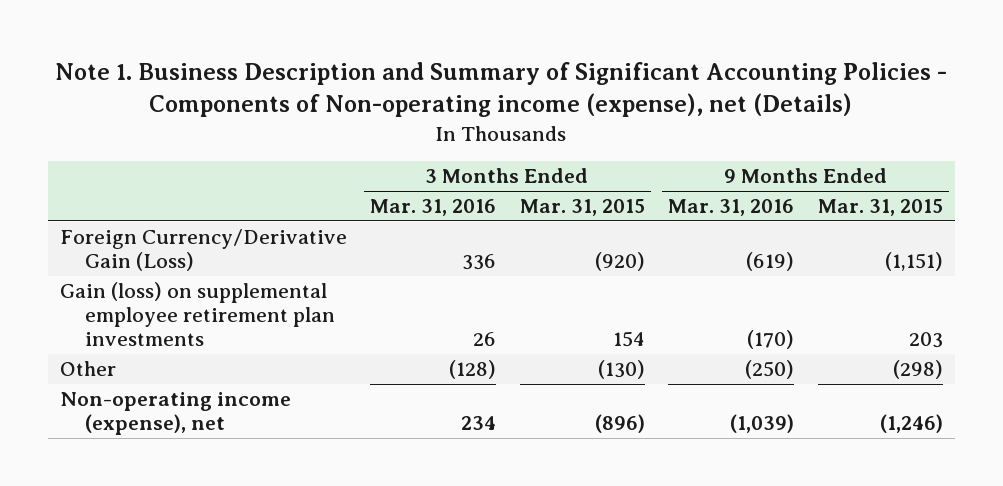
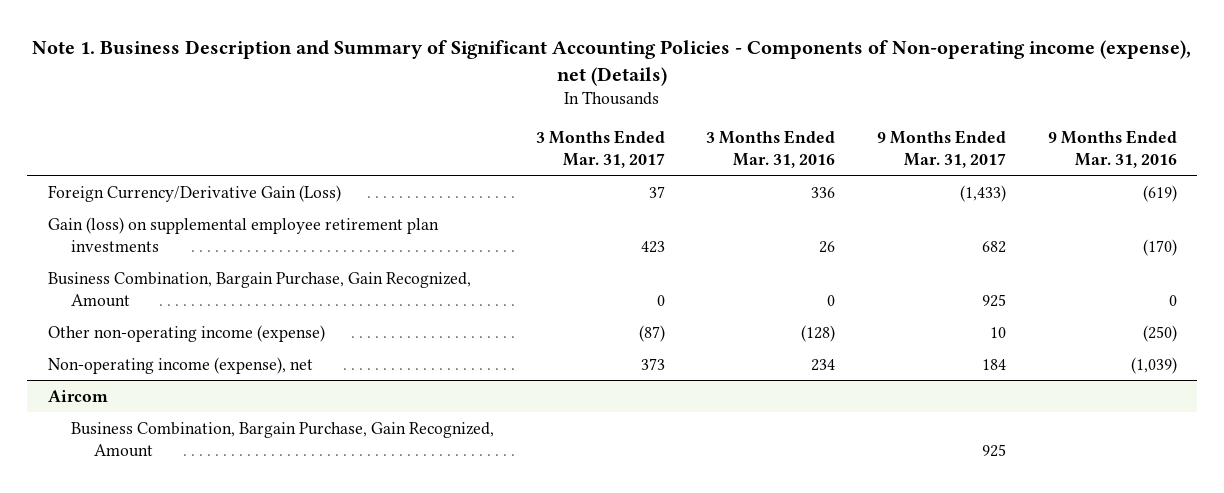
- | 3 Months Ended Mar. 31, 2016 | 3 Months Ended Mar. 31, 2015 | 9 Months Ended Mar. 31, 2016 | 9 Months Ended Mar. 31, 2015
+ | 3 Months Ended Mar. 31, 2017 | 3 Months Ended Mar. 31, 2016 | 9 Months Ended Mar. 31, 2017 | 9 Months Ended Mar. 31, 2016
- Other | (128) | (130) | (250) | (298)
+ Business Combination, Bargain Purchase, Gain Recognized, Amount | 0 | 0 | 925 | 0
+ Other non-operating income (expense) | (87) | (128) | 10 | (250)
+ Aircom
+ Business Combination, Bargain Purchase, Gain Recognized, Amount | | | 925 |

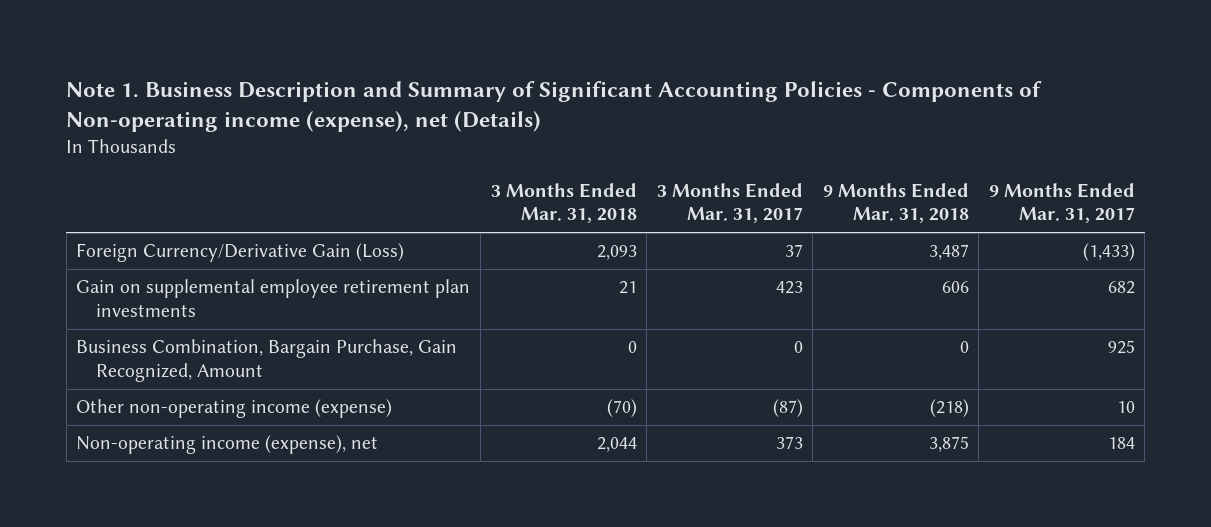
- | 3 Months Ended Mar. 31, 2017 | 3 Months Ended Mar. 31, 2016 | 9 Months Ended Mar. 31, 2017 | 9 Months Ended Mar. 31, 2016
+ | 3 Months Ended Mar. 31, 2018 | 3 Months Ended Mar. 31, 2017 | 9 Months Ended Mar. 31, 2018 | 9 Months Ended Mar. 31, 2017
- Gain (loss) on supplemental employee retirement plan investments | 423 | 26 | 682 | (170)
+ Gain on supplemental employee retirement plan investments | 21 | 423 | 606 | 682
- Aircom
- Business Combination, Bargain Purchase, Gain Recognized, Amount | | | 925 |

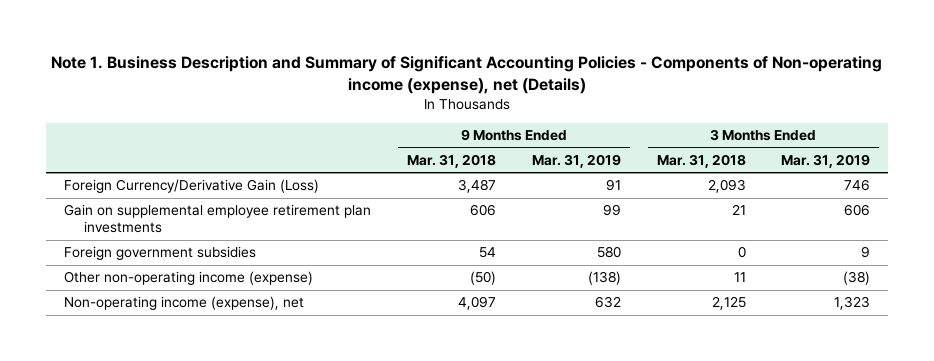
- | 3 Months Ended Mar. 31, 2018 | 3 Months Ended Mar. 31, 2017 | 9 Months Ended Mar. 31, 2018 | 9 Months Ended Mar. 31, 2017
+ | 9 Months Ended Mar. 31, 2018 | 9 Months Ended Mar. 31, 2019 | 3 Months Ended Mar. 31, 2018 | 3 Months Ended Mar. 31, 2019
- Business Combination, Bargain Purchase, Gain Recognized, Amount | 0 | 0 | 0 | 925
- Other non-operating income (expense) | (70) | (87) | (218) | 10
- Non-operating income (expense), net | 2,044 | 373 | 3,875 | 184
+ Foreign government subsidies | 54 | 580 | 0 | 9
+ Other non-operating income (expense) | (50) | (138) | 11 | (38)
+ Non-operating income (expense), net | 4,097 | 632 | 2,125 | 1,323

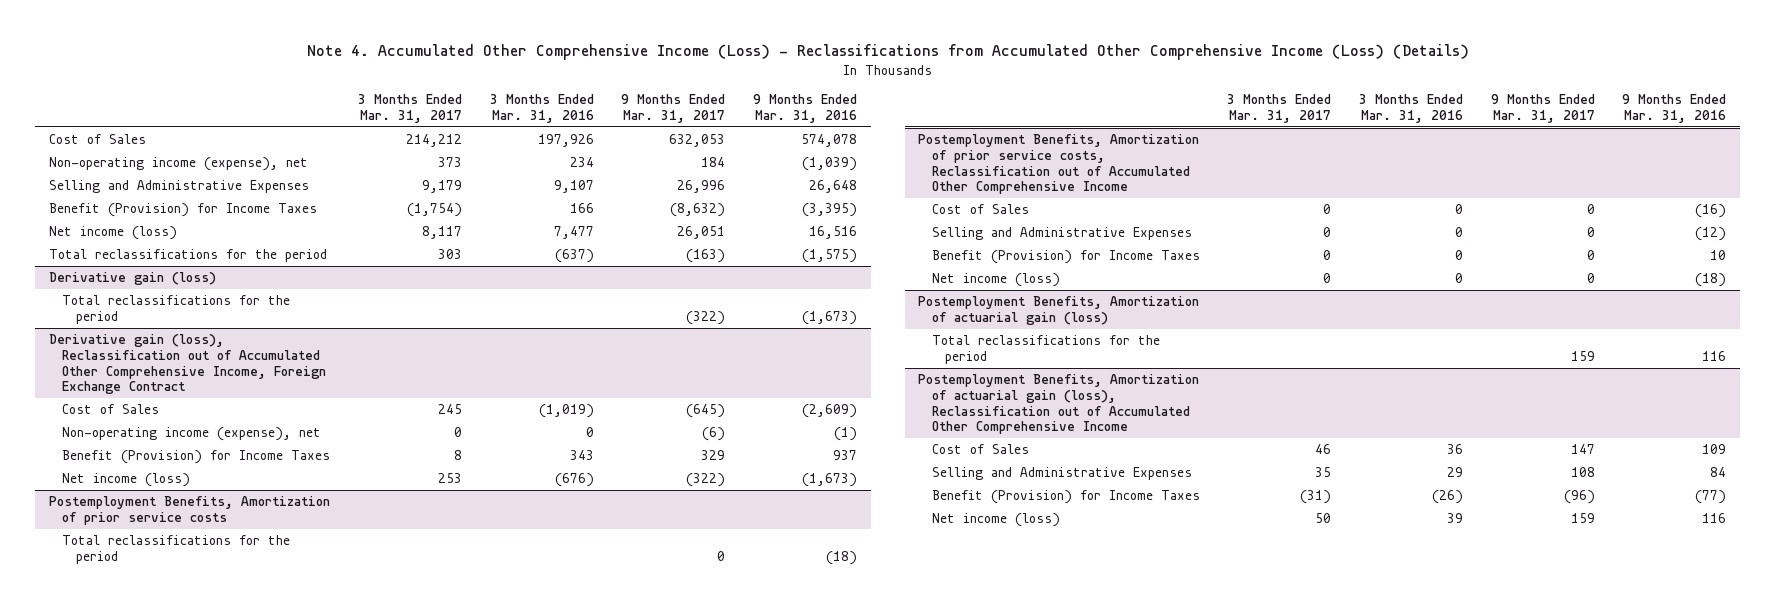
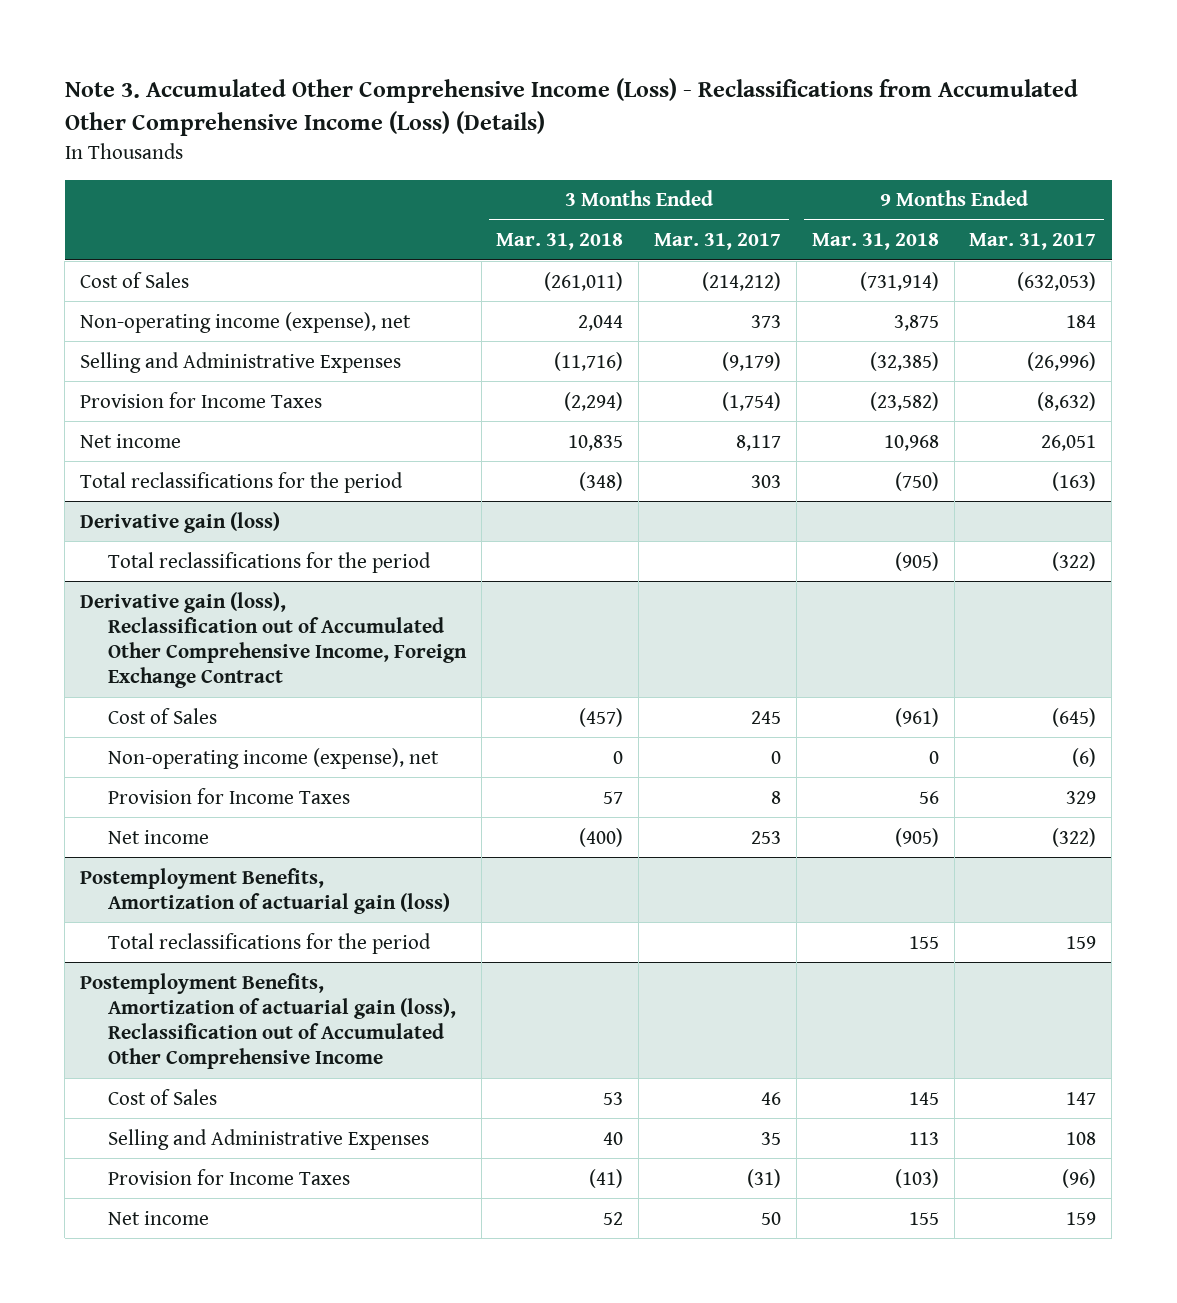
- Note 4. Accumulated Other Comprehensive Income (Loss) - Reclassifications from Accumulated Other Comprehensive Income (Loss) (Details)
+ Note 3. Accumulated Other Comprehensive Income (Loss) - Reclassifications from Accumulated Other Comprehensive Income (Loss) (Details)
- | 3 Months Ended Mar. 31, 2017 | 3 Months Ended Mar. 31, 2016 | 9 Months Ended Mar. 31, 2017 | 9 Months Ended Mar. 31, 2016
+ | 3 Months Ended Mar. 31, 2018 | 3 Months Ended Mar. 31, 2017 | 9 Months Ended Mar. 31, 2018 | 9 Months Ended Mar. 31, 2017
- Cost of Sales | 214,212 | 197,926 | 632,053 | 574,078
+ Cost of Sales | (261,011) | (214,212) | (731,914) | (632,053)
- Selling and Administrative Expenses | 9,179 | 9,107 | 26,996 | 26,648
- Benefit (Provision) for Income Taxes | (1,754) | 166 | (8,632) | (3,395)
- Net income (loss) | 8,117 | 7,477 | 26,051 | 16,516
+ Selling and Administrative Expenses | (11,716) | (9,179) | (32,385) | (26,996)
+ Provision for Income Taxes | (2,294) | (1,754) | (23,582) | (8,632)
+ Net income | 10,835 | 8,117 | 10,968 | 26,051
@ Derivative gain (loss), Reclassification out of Accumulated Other Comprehensive Income, Foreign Exchange Contract
- Benefit (Provision) for Income Taxes | 8 | 343 | 329 | 937
- Net income (loss) | 253 | (676) | (322) | (1,673)
- Postemployment Benefits, Amortization of prior service costs
- Total reclassifications for the period | | | 0 | (18)
- Postemployment Benefits, Amortization of prior service costs, Reclassification out of Accumulated Other Comprehensive Income
- Cost of Sales | 0 | 0 | 0 | (16)
- Selling and Administrative Expenses | 0 | 0 | 0 | (12)
- Benefit (Provision) for Income Taxes | 0 | 0 | 0 | 10
- Net income (loss) | 0 | 0 | 0 | (18)
@ Derivative gain (loss), Reclassification out of Accumulated Other Comprehensive Income, Foreign Exchange Contract
+ Provision for Income Taxes | 57 | 8 | 56 | 329
+ Net income | (400) | 253 | (905) | (322)
@ Postemployment Benefits, Amortization of actuarial gain (loss), Reclassification out of Accumulated Other Comprehensive Income
- Benefit (Provision) for Income Taxes | (31) | (26) | (96) | (77)
- Net income (loss) | 50 | 39 | 159 | 116
+ Provision for Income Taxes | (41) | (31) | (103) | (96)
+ Net income | 52 | 50 | 155 | 159

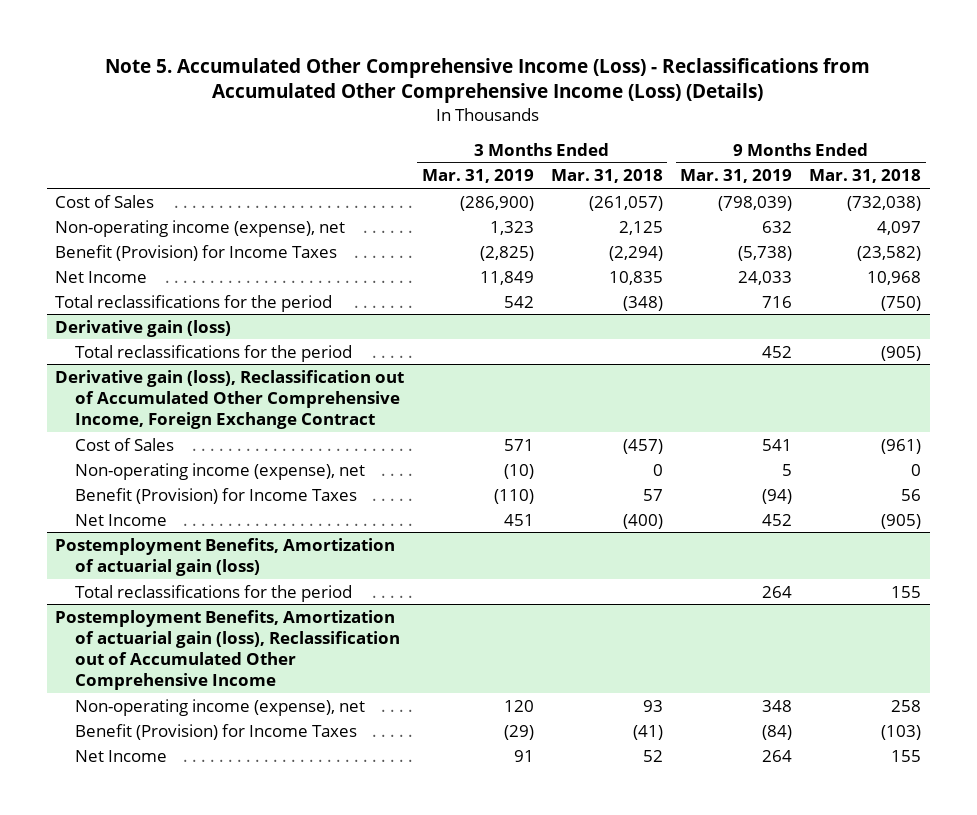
- Note 3. Accumulated Other Comprehensive Income (Loss) - Reclassifications from Accumulated Other Comprehensive Income (Loss) (Details)
+ Note 5. Accumulated Other Comprehensive Income (Loss) - Reclassifications from Accumulated Other Comprehensive Income (Loss) (Details)
- | 3 Months Ended Mar. 31, 2018 | 3 Months Ended Mar. 31, 2017 | 9 Months Ended Mar. 31, 2018 | 9 Months Ended Mar. 31, 2017
+ | 3 Months Ended Mar. 31, 2019 | 3 Months Ended Mar. 31, 2018 | 9 Months Ended Mar. 31, 2019 | 9 Months Ended Mar. 31, 2018
- Cost of Sales | (261,011) | (214,212) | (731,914) | (632,053)
- Non-operating income (expense), net | 2,044 | 373 | 3,875 | 184
- Selling and Administrative Expenses | (11,716) | (9,179) | (32,385) | (26,996)
- Provision for Income Taxes | (2,294) | (1,754) | (23,582) | (8,632)
- Net income | 10,835 | 8,117 | 10,968 | 26,051
+ Cost of Sales | (286,900) | (261,057) | (798,039) | (732,038)
+ Non-operating income (expense), net | 1,323 | 2,125 | 632 | 4,097
+ Benefit (Provision) for Income Taxes | (2,825) | (2,294) | (5,738) | (23,582)
+ Net Income | 11,849 | 10,835 | 24,033 | 10,968
@ Derivative gain (loss), Reclassification out of Accumulated Other Comprehensive Income, Foreign Exchange Contract
- Provision for Income Taxes | 57 | 8 | 56 | 329
- Net income | (400) | 253 | (905) | (322)
+ Benefit (Provision) for Income Taxes | (110) | 57 | (94) | 56
+ Net Income | 451 | (400) | 452 | (905)
@ Postemployment Benefits, Amortization of actuarial gain (loss), Reclassification out of Accumulated Other Comprehensive Income
- Cost of Sales | 53 | 46 | 145 | 147
- Selling and Administrative Expenses | 40 | 35 | 113 | 108
- Provision for Income Taxes | (41) | (31) | (103) | (96)
- Net income | 52 | 50 | 155 | 159
+ Non-operating income (expense), net | 120 | 93 | 348 | 258
+ Benefit (Provision) for Income Taxes | (29) | (41) | (84) | (103)
+ Net Income | 91 | 52 | 264 | 155

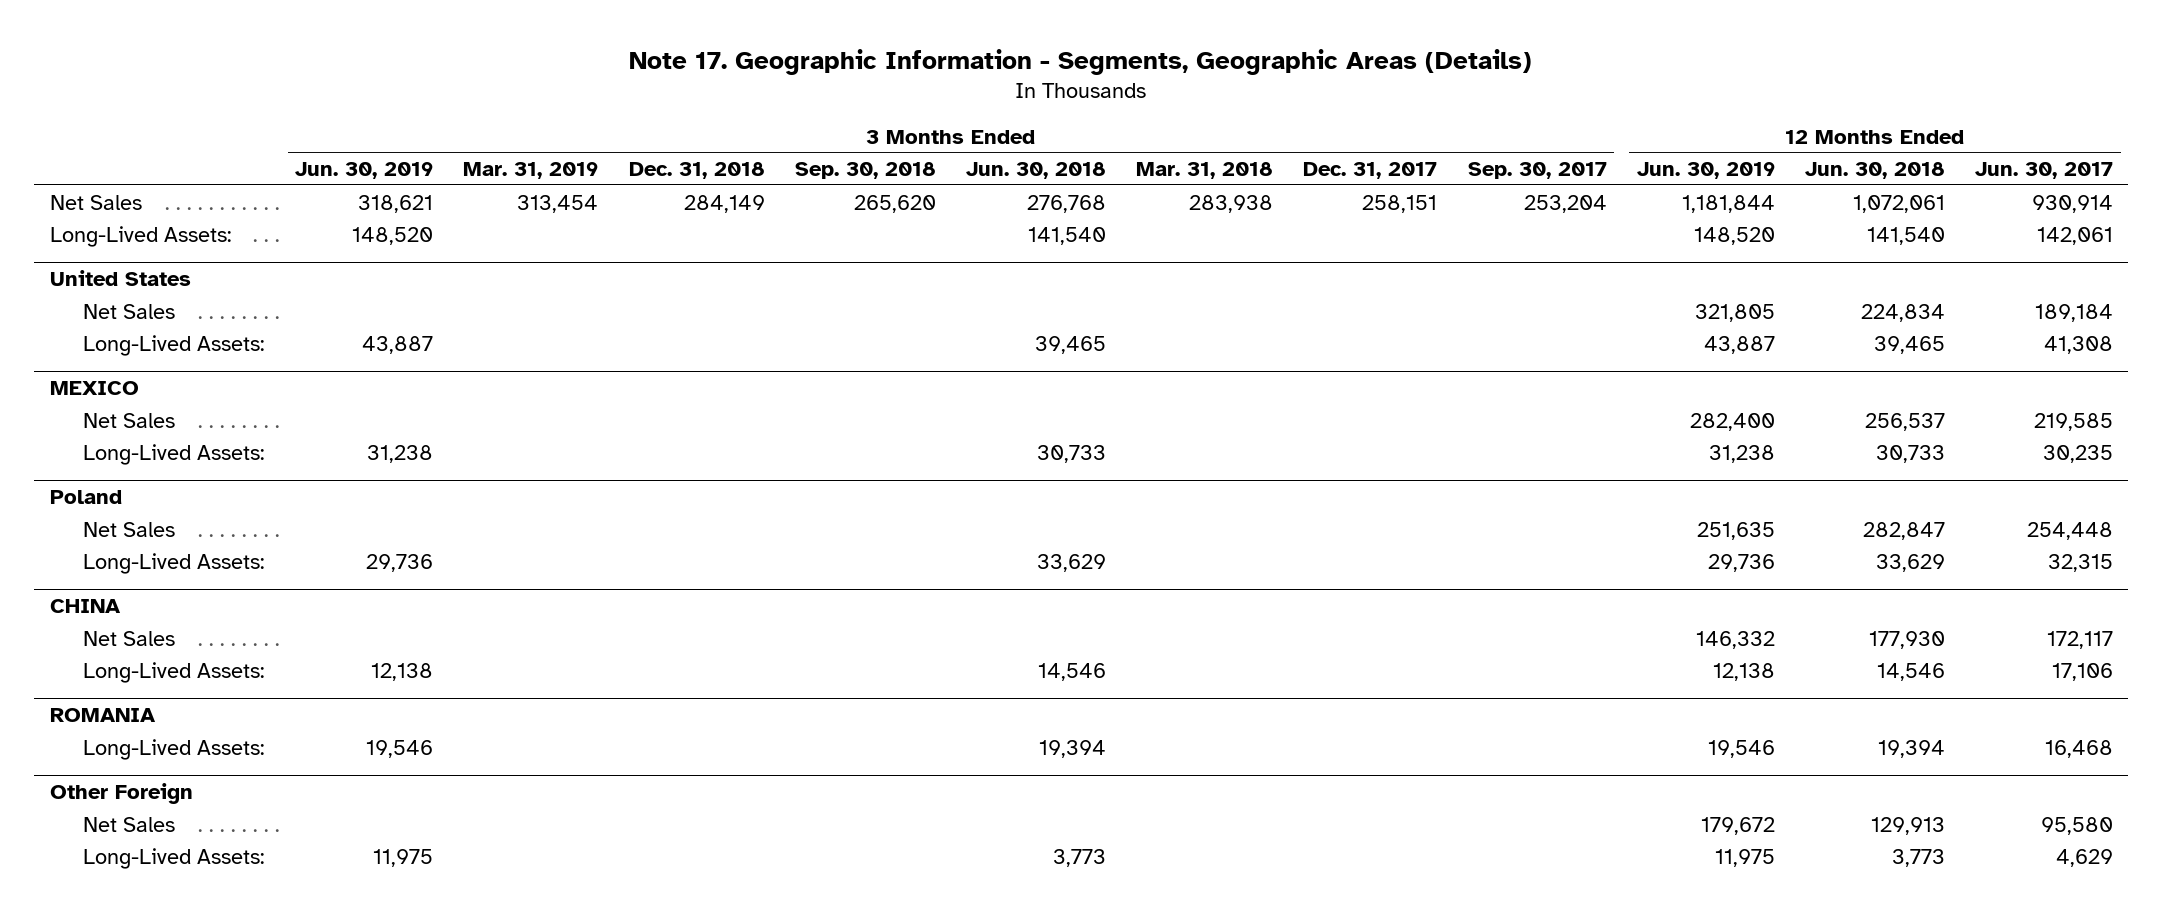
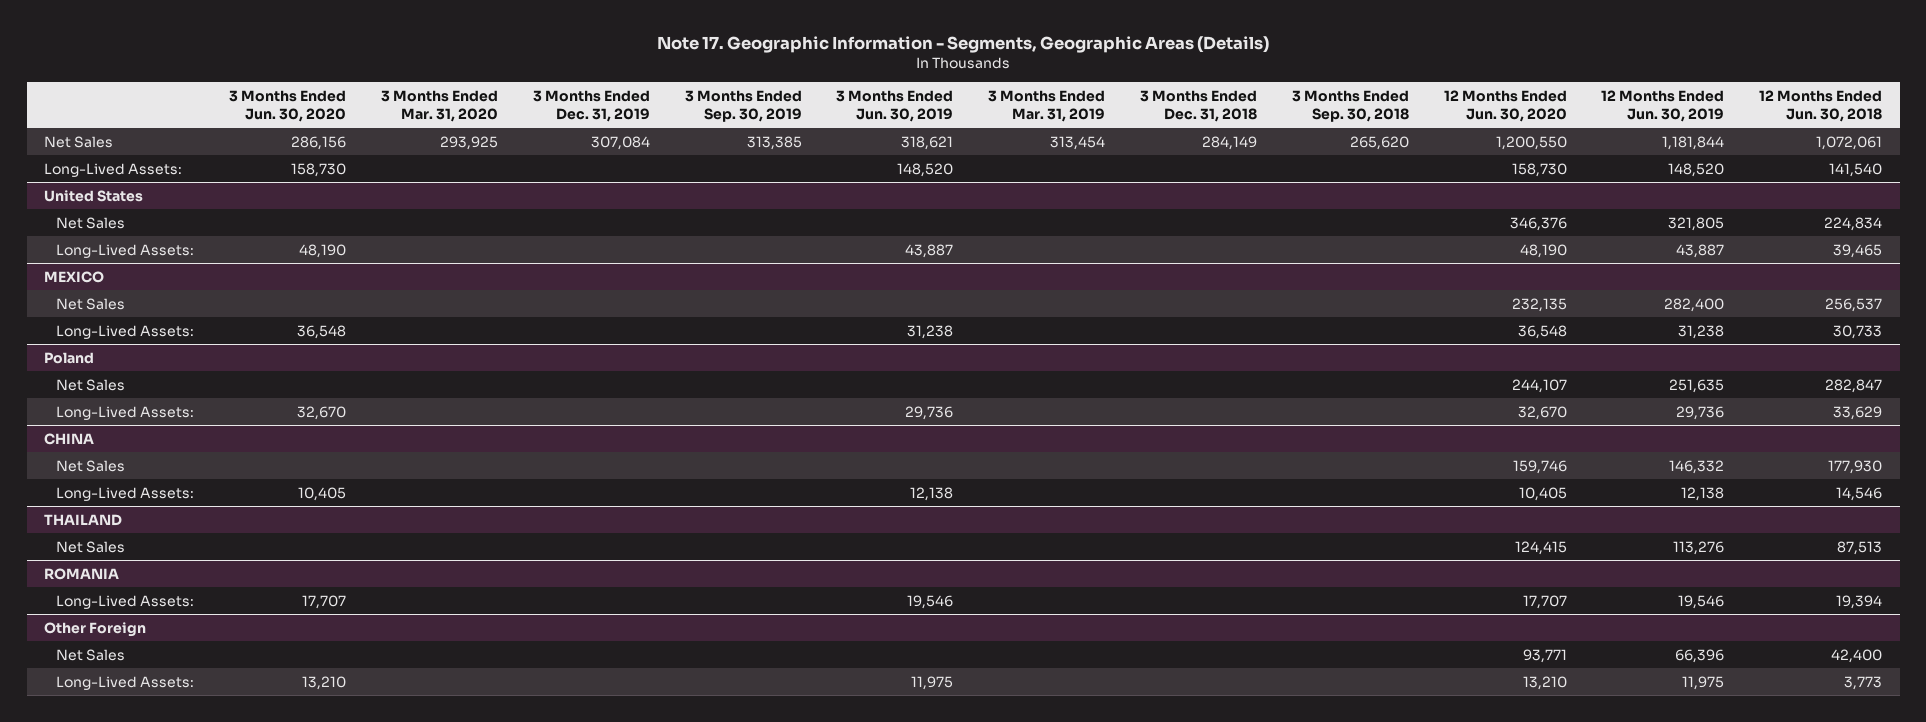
- | 3 Months Ended Jun. 30, 2019 | 3 Months Ended Mar. 31, 2019 | 3 Months Ended Dec. 31, 2018 | 3 Months Ended Sep. 30, 2018 | 3 Months Ended Jun. 30, 2018 | 3 Months Ended Mar. 31, 2018 | 3 Months Ended Dec. 31, 2017 | 3 Months Ended Sep. 30, 2017 | 12 Months Ended Jun. 30, 2019 | 12 Months Ended Jun. 30, 2018 | 12 Months Ended Jun. 30, 2017
+ | 3 Months Ended Jun. 30, 2020 | 3 Months Ended Mar. 31, 2020 | 3 Months Ended Dec. 31, 2019 | 3 Months Ended Sep. 30, 2019 | 3 Months Ended Jun. 30, 2019 | 3 Months Ended Mar. 31, 2019 | 3 Months Ended Dec. 31, 2018 | 3 Months Ended Sep. 30, 2018 | 12 Months Ended Jun. 30, 2020 | 12 Months Ended Jun. 30, 2019 | 12 Months Ended Jun. 30, 2018
+ THAILAND
+ Net Sales | | | | | | | | | 124,415 | 113,276 | 87,513
@ Other Foreign
- Net Sales | | | | | | | | | 179,672 | 129,913 | 95,580
+ Net Sales | | | | | | | | | 93,771 | 66,396 | 42,400

